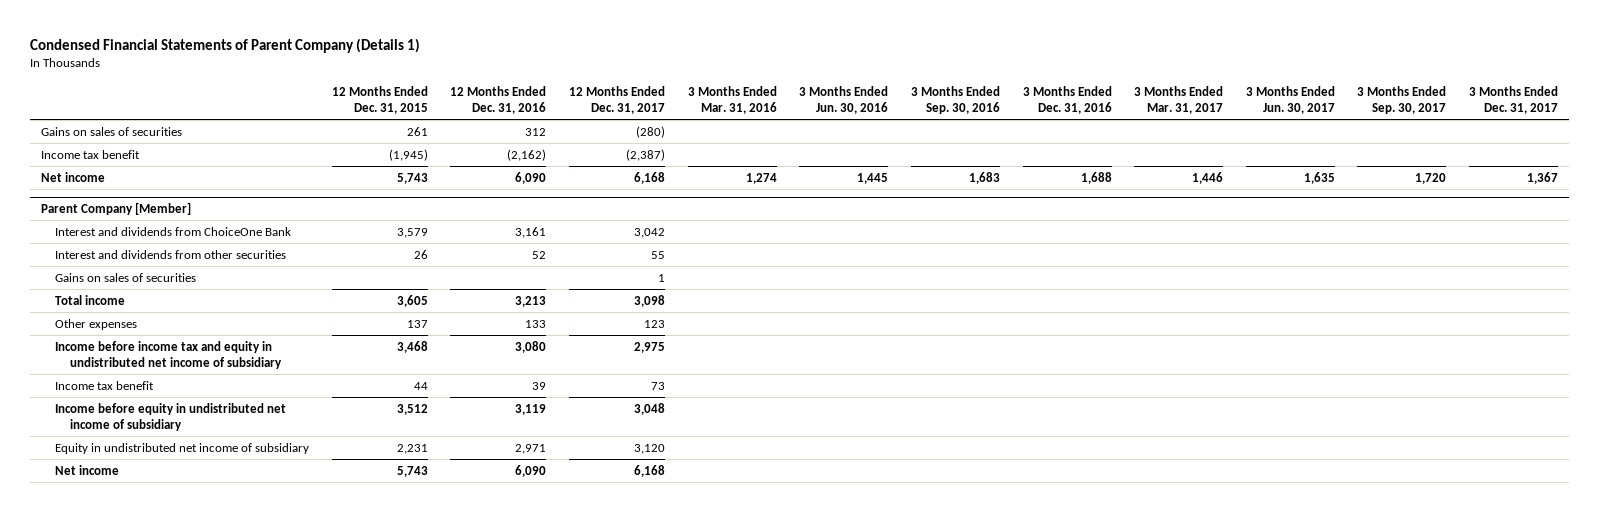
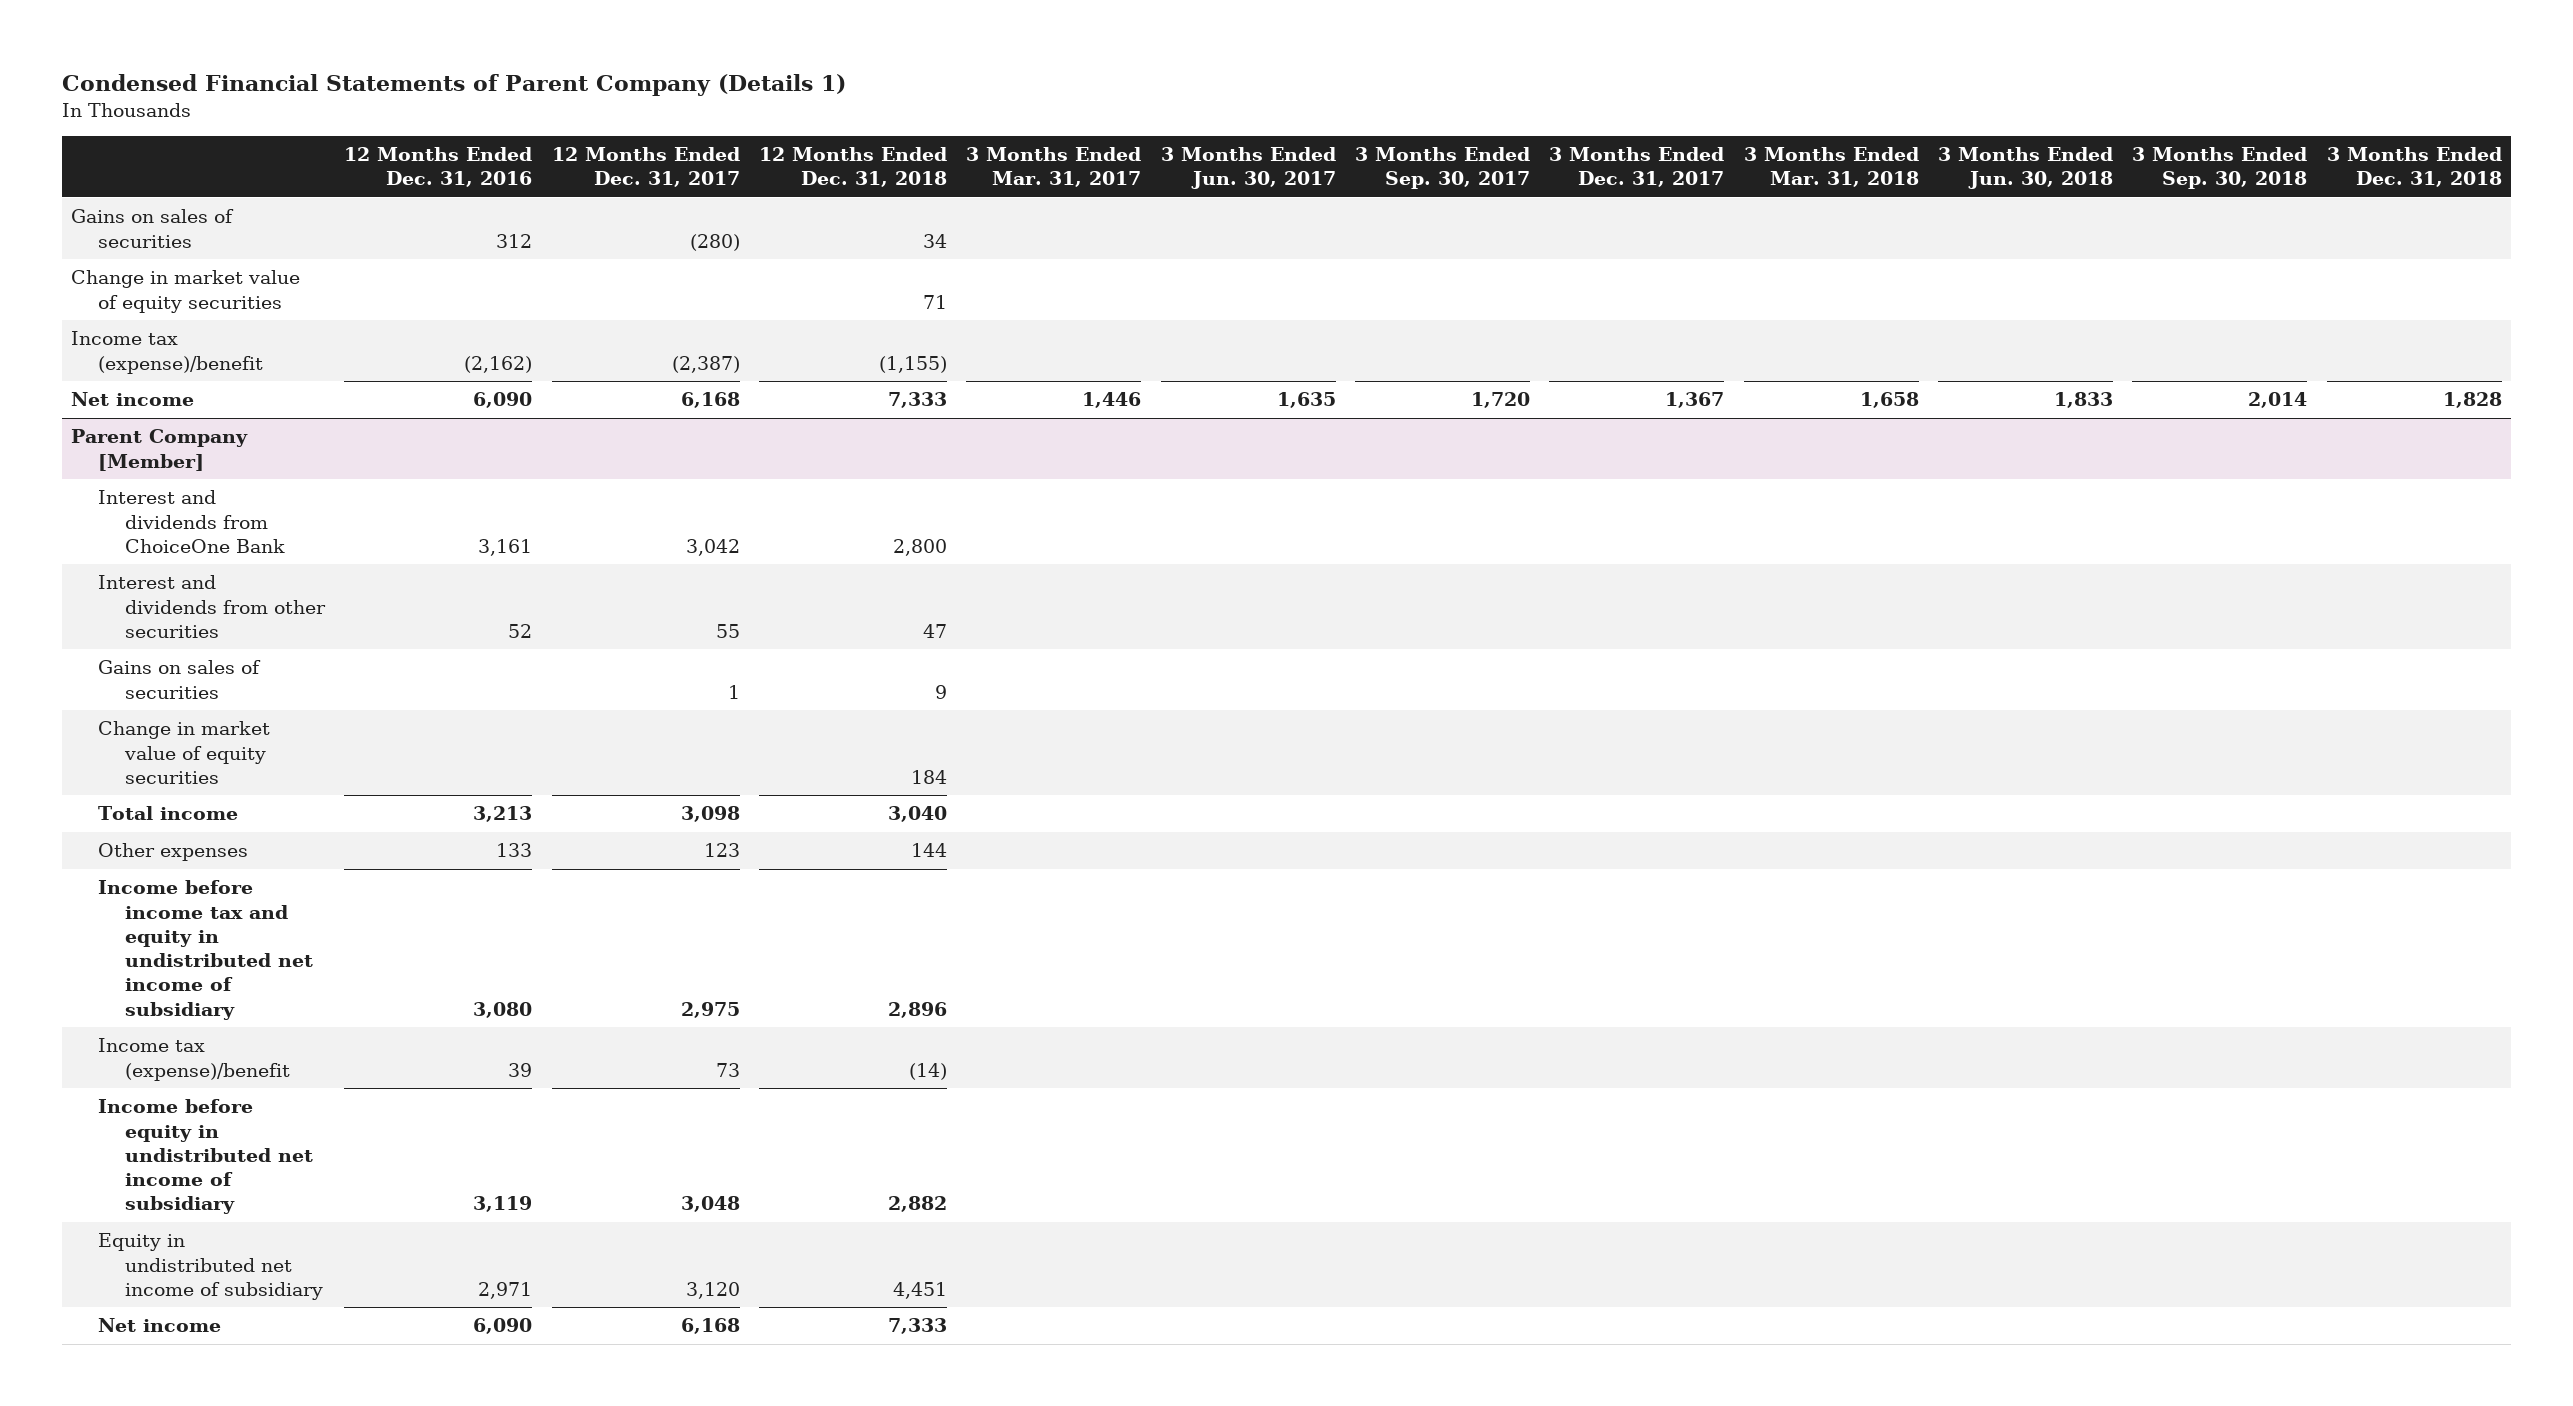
- | 12 Months Ended Dec. 31, 2015 | 12 Months Ended Dec. 31, 2016 | 12 Months Ended Dec. 31, 2017 | 3 Months Ended Mar. 31, 2016 | 3 Months Ended Jun. 30, 2016 | 3 Months Ended Sep. 30, 2016 | 3 Months Ended Dec. 31, 2016 | 3 Months Ended Mar. 31, 2017 | 3 Months Ended Jun. 30, 2017 | 3 Months Ended Sep. 30, 2017 | 3 Months Ended Dec. 31, 2017
+ | 12 Months Ended Dec. 31, 2016 | 12 Months Ended Dec. 31, 2017 | 12 Months Ended Dec. 31, 2018 | 3 Months Ended Mar. 31, 2017 | 3 Months Ended Jun. 30, 2017 | 3 Months Ended Sep. 30, 2017 | 3 Months Ended Dec. 31, 2017 | 3 Months Ended Mar. 31, 2018 | 3 Months Ended Jun. 30, 2018 | 3 Months Ended Sep. 30, 2018 | 3 Months Ended Dec. 31, 2018
- Income tax benefit | (1,945) | (2,162) | (2,387) | | | | | | | |
+ Change in market value of equity securities | | | 71 | | | | | | | |
+ Income tax (expense)/benefit | (2,162) | (2,387) | (1,155) | | | | | | | |
@ Parent Company [Member]
+ Change in market value of equity securities | | | 184 | | | | | | | |
- Income tax benefit | 44 | 39 | 73 | | | | | | | |
+ Income tax (expense)/benefit | 39 | 73 | (14) | | | | | | | |

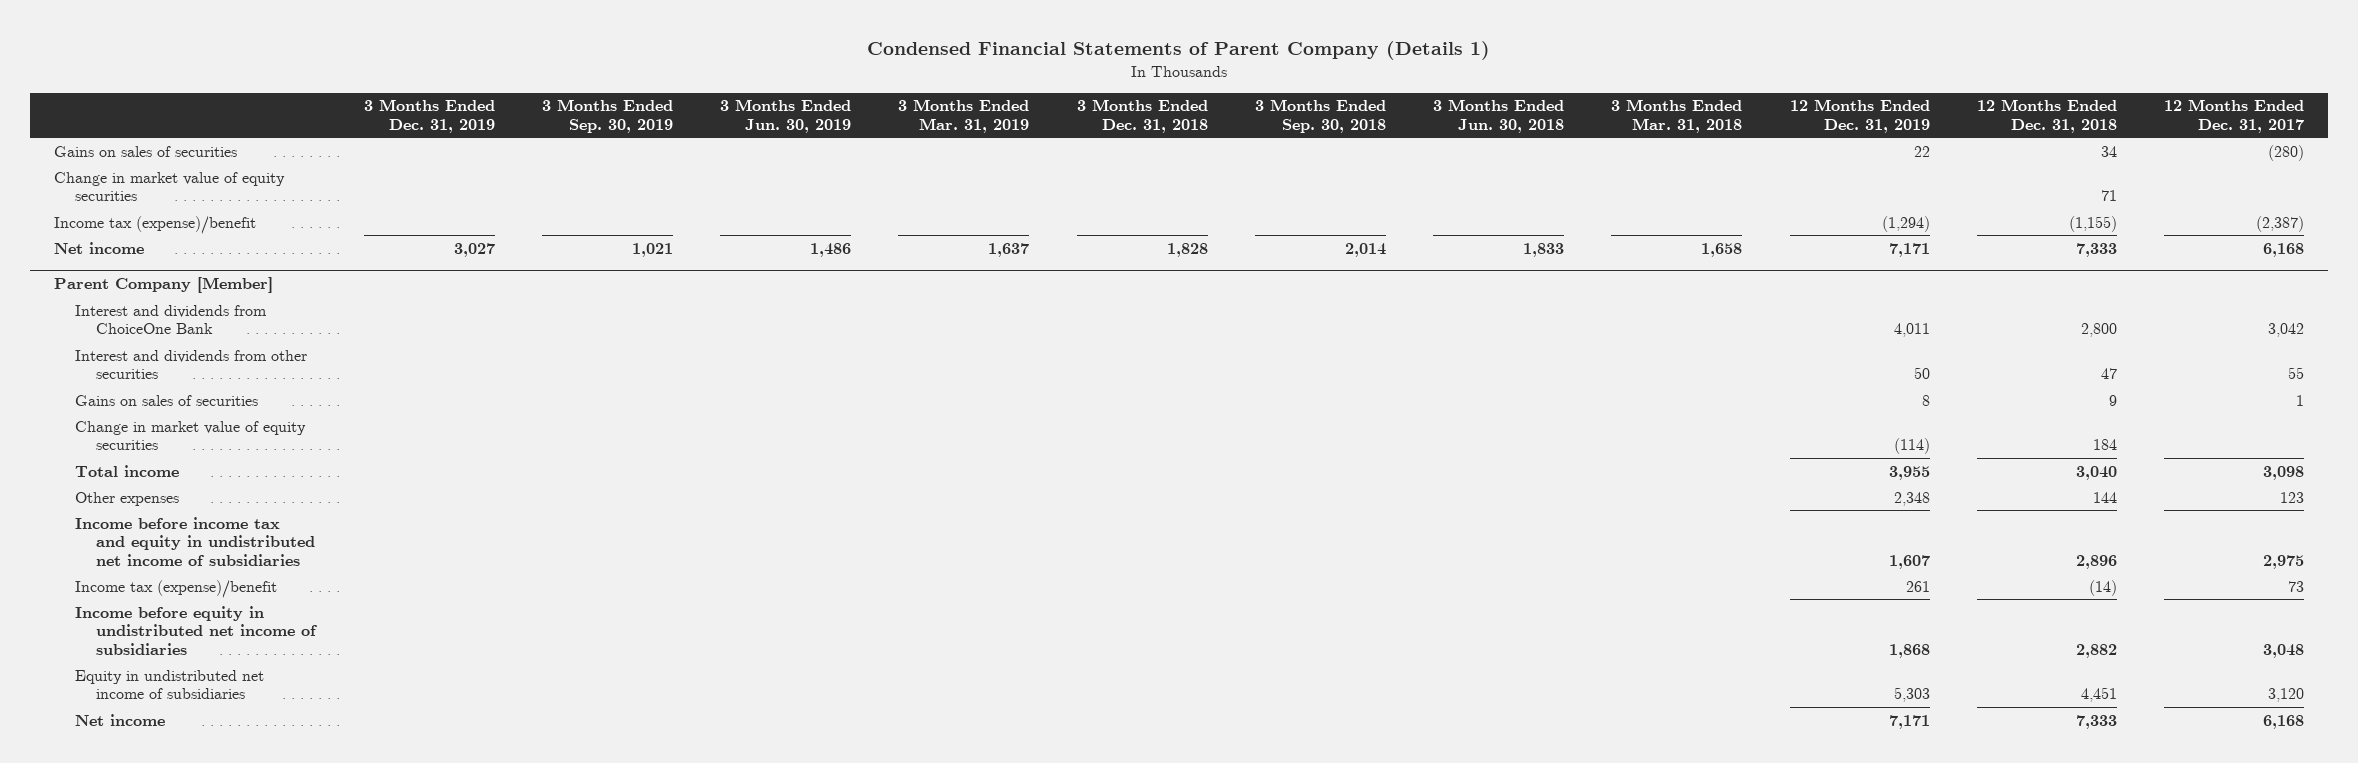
- | 12 Months Ended Dec. 31, 2016 | 12 Months Ended Dec. 31, 2017 | 12 Months Ended Dec. 31, 2018 | 3 Months Ended Mar. 31, 2017 | 3 Months Ended Jun. 30, 2017 | 3 Months Ended Sep. 30, 2017 | 3 Months Ended Dec. 31, 2017 | 3 Months Ended Mar. 31, 2018 | 3 Months Ended Jun. 30, 2018 | 3 Months Ended Sep. 30, 2018 | 3 Months Ended Dec. 31, 2018
+ | 3 Months Ended Dec. 31, 2019 | 3 Months Ended Sep. 30, 2019 | 3 Months Ended Jun. 30, 2019 | 3 Months Ended Mar. 31, 2019 | 3 Months Ended Dec. 31, 2018 | 3 Months Ended Sep. 30, 2018 | 3 Months Ended Jun. 30, 2018 | 3 Months Ended Mar. 31, 2018 | 12 Months Ended Dec. 31, 2019 | 12 Months Ended Dec. 31, 2018 | 12 Months Ended Dec. 31, 2017
@ Parent Company [Member]
- Income before income tax and equity in undistributed net income of subsidiary | 3,080 | 2,975 | 2,896 | | | | | | | |
+ Income before income tax and equity in undistributed net income of subsidiaries | | | | | | | | | 1,607 | 2,896 | 2,975
- Income before equity in undistributed net income of subsidiary | 3,119 | 3,048 | 2,882 | | | | | | | |
- Equity in undistributed net income of subsidiary | 2,971 | 3,120 | 4,451 | | | | | | | |
+ Income before equity in undistributed net income of subsidiaries | | | | | | | | | 1,868 | 2,882 | 3,048
+ Equity in undistributed net income of subsidiaries | | | | | | | | | 5,303 | 4,451 | 3,120

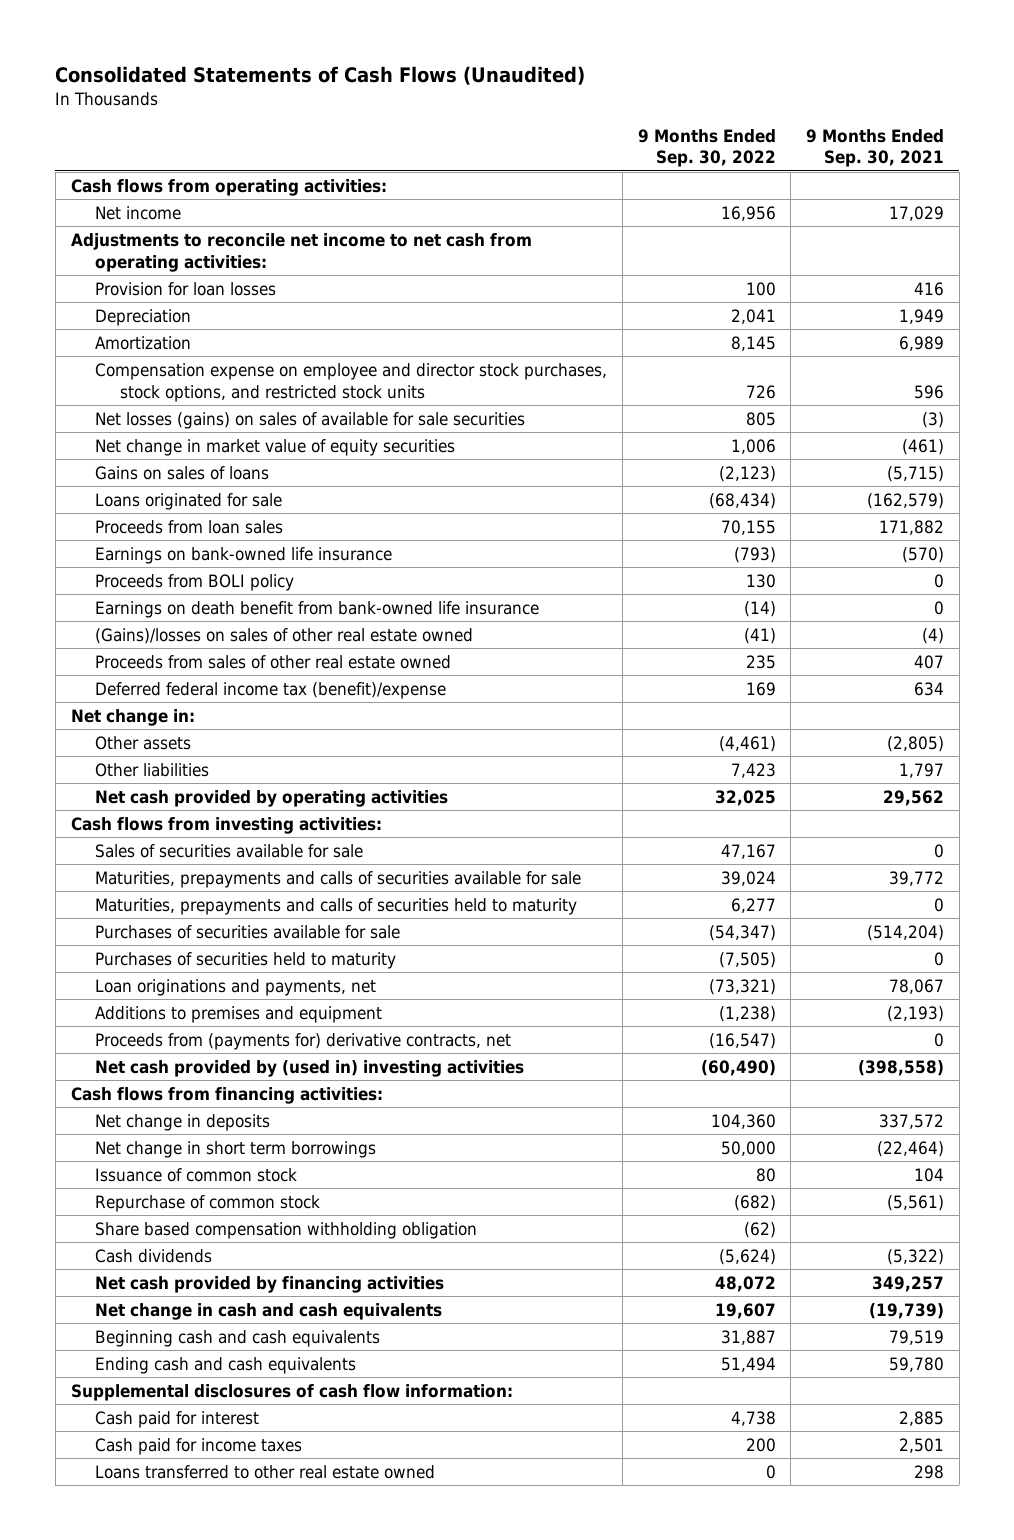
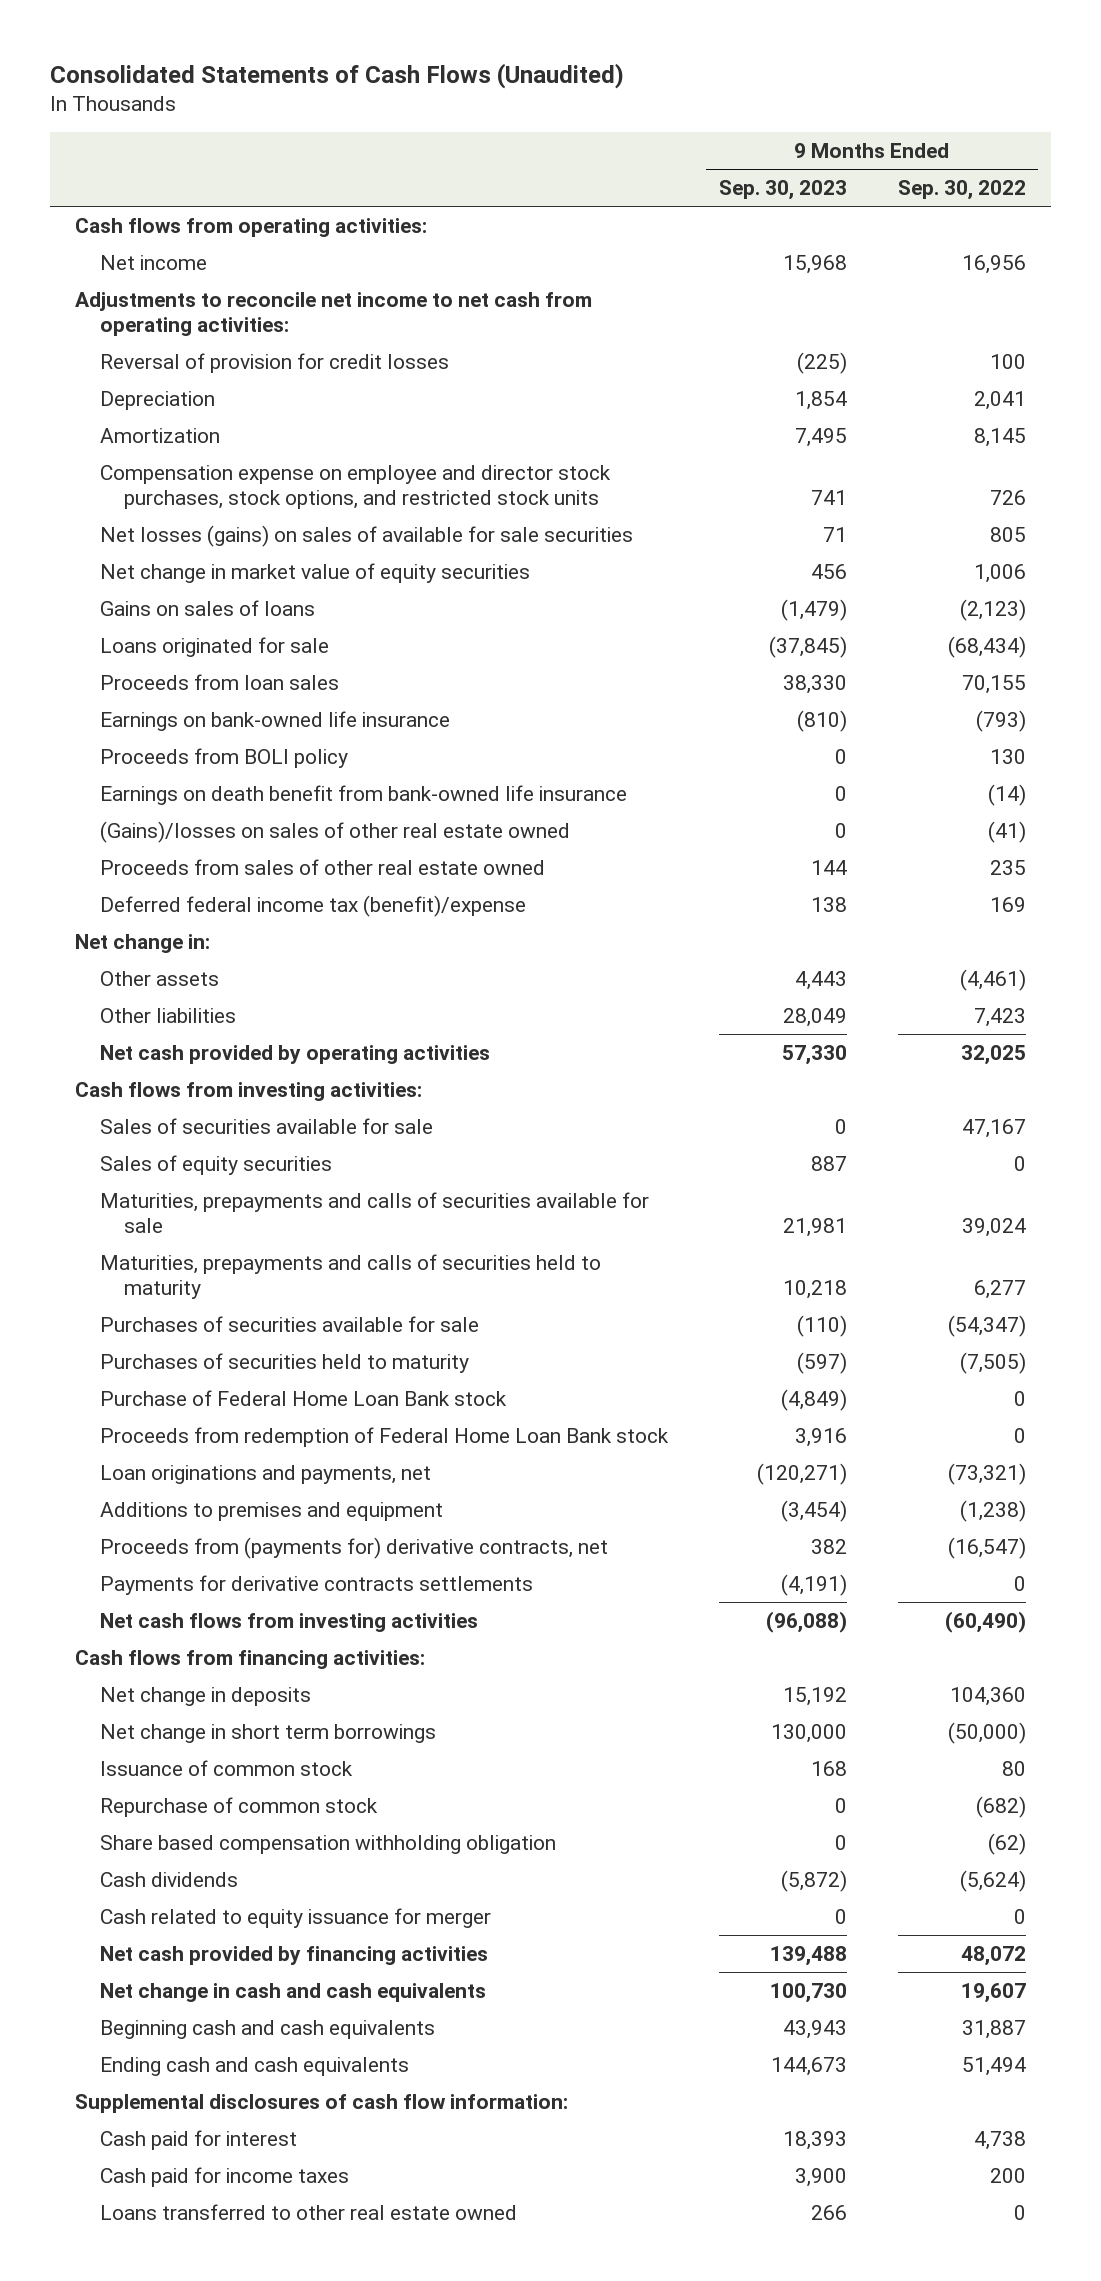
- | 9 Months Ended Sep. 30, 2022 | 9 Months Ended Sep. 30, 2021
+ | 9 Months Ended Sep. 30, 2023 | 9 Months Ended Sep. 30, 2022
- Provision for loan losses | 100 | 416
+ Reversal of provision for credit losses | (225) | 100
+ Sales of equity securities | 887 | 0
+ Purchase of Federal Home Loan Bank stock | (4,849) | 0
+ Proceeds from redemption of Federal Home Loan Bank stock | 3,916 | 0
- Net cash provided by (used in) investing activities | (60,490) | (398,558)
+ Payments for derivative contracts settlements | (4,191) | 0
+ Net cash flows from investing activities | (96,088) | (60,490)
- Net change in short term borrowings | 50,000 | (22,464)
+ Net change in short term borrowings | 130,000 | (50,000)
+ Cash related to equity issuance for merger | 0 | 0

